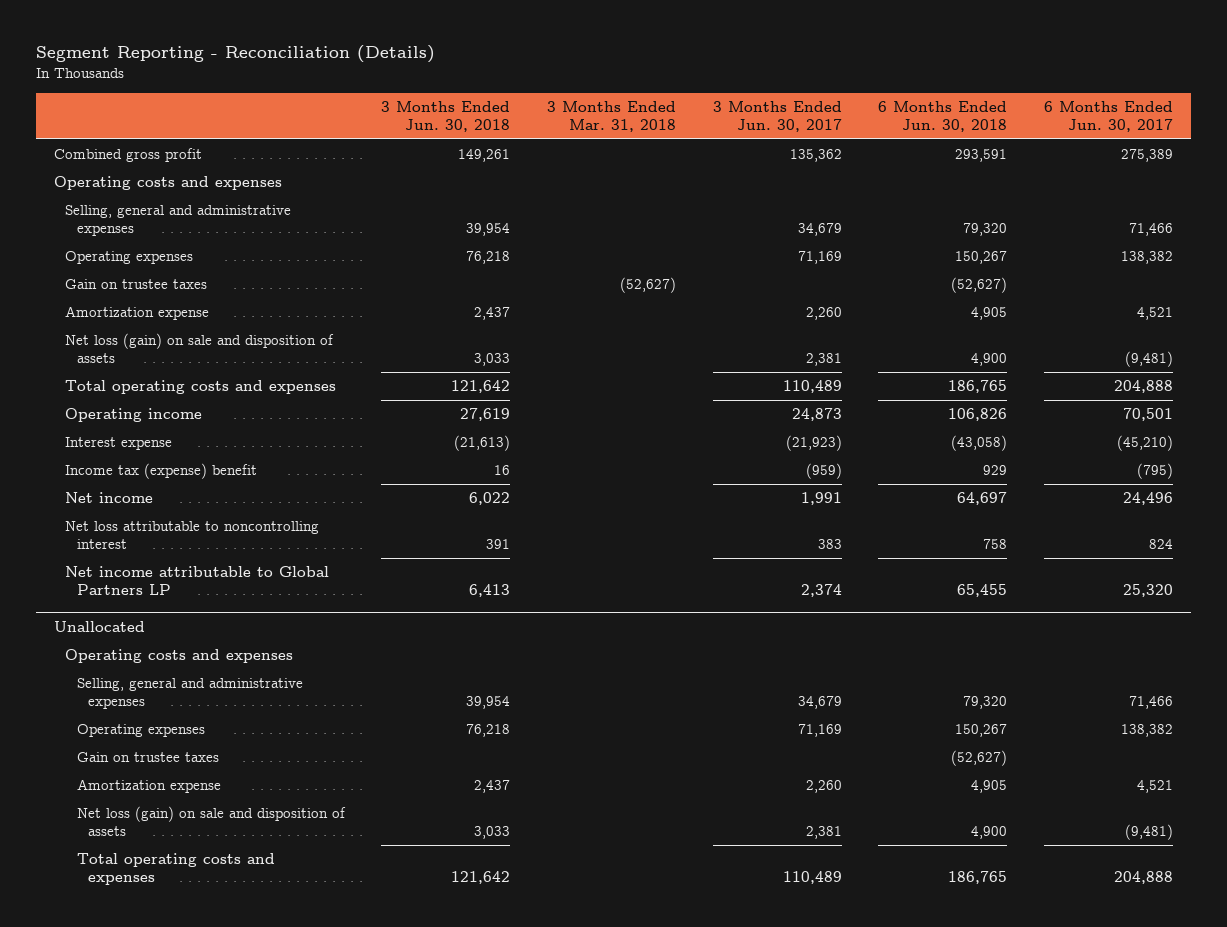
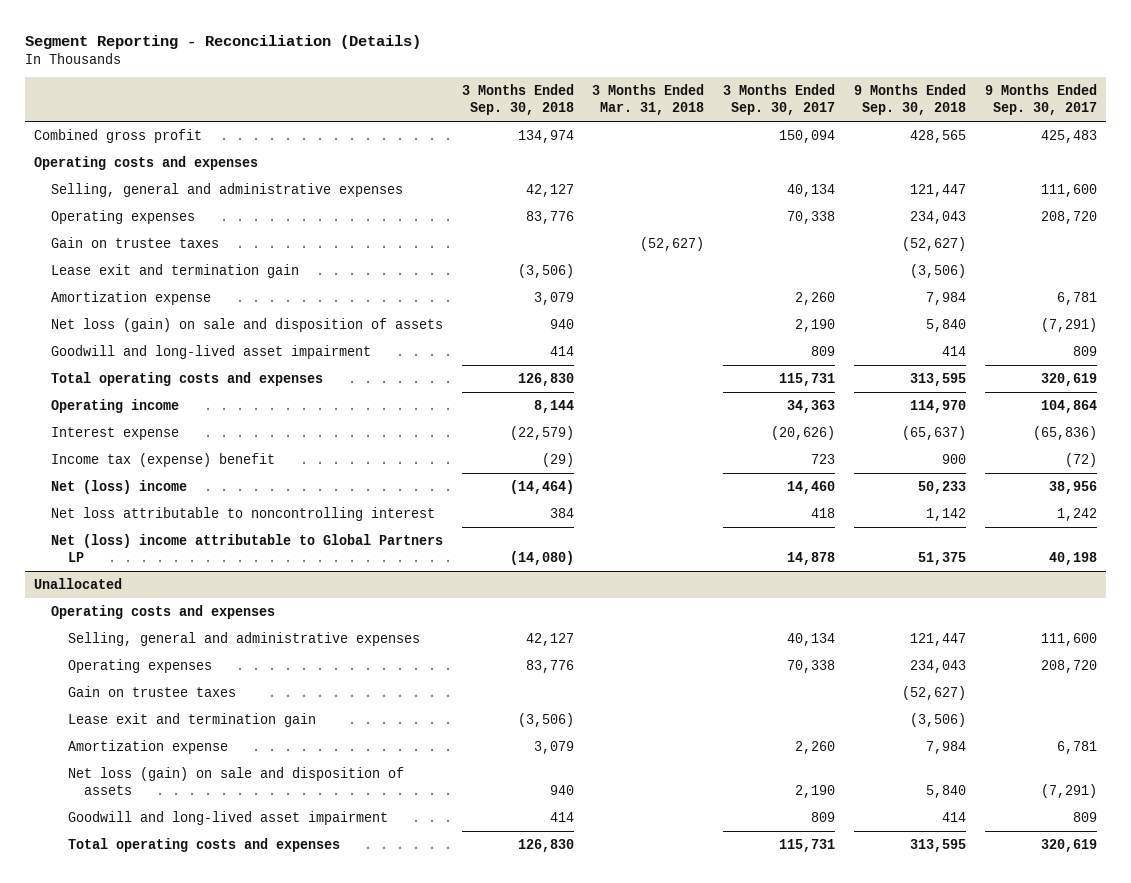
- | 3 Months Ended Jun. 30, 2018 | 3 Months Ended Mar. 31, 2018 | 3 Months Ended Jun. 30, 2017 | 6 Months Ended Jun. 30, 2018 | 6 Months Ended Jun. 30, 2017
+ | 3 Months Ended Sep. 30, 2018 | 3 Months Ended Mar. 31, 2018 | 3 Months Ended Sep. 30, 2017 | 9 Months Ended Sep. 30, 2018 | 9 Months Ended Sep. 30, 2017
+ Lease exit and termination gain | (3,506) | | | (3,506) |
+ Goodwill and long-lived asset impairment | 414 | | 809 | 414 | 809
- Net income | 6,022 | | 1,991 | 64,697 | 24,496
+ Net (loss) income | (14,464) | | 14,460 | 50,233 | 38,956
- Net income attributable to Global Partners LP | 6,413 | | 2,374 | 65,455 | 25,320
+ Net (loss) income attributable to Global Partners LP | (14,080) | | 14,878 | 51,375 | 40,198
@ Unallocated
+ Lease exit and termination gain | (3,506) | | | (3,506) |
+ Goodwill and long-lived asset impairment | 414 | | 809 | 414 | 809

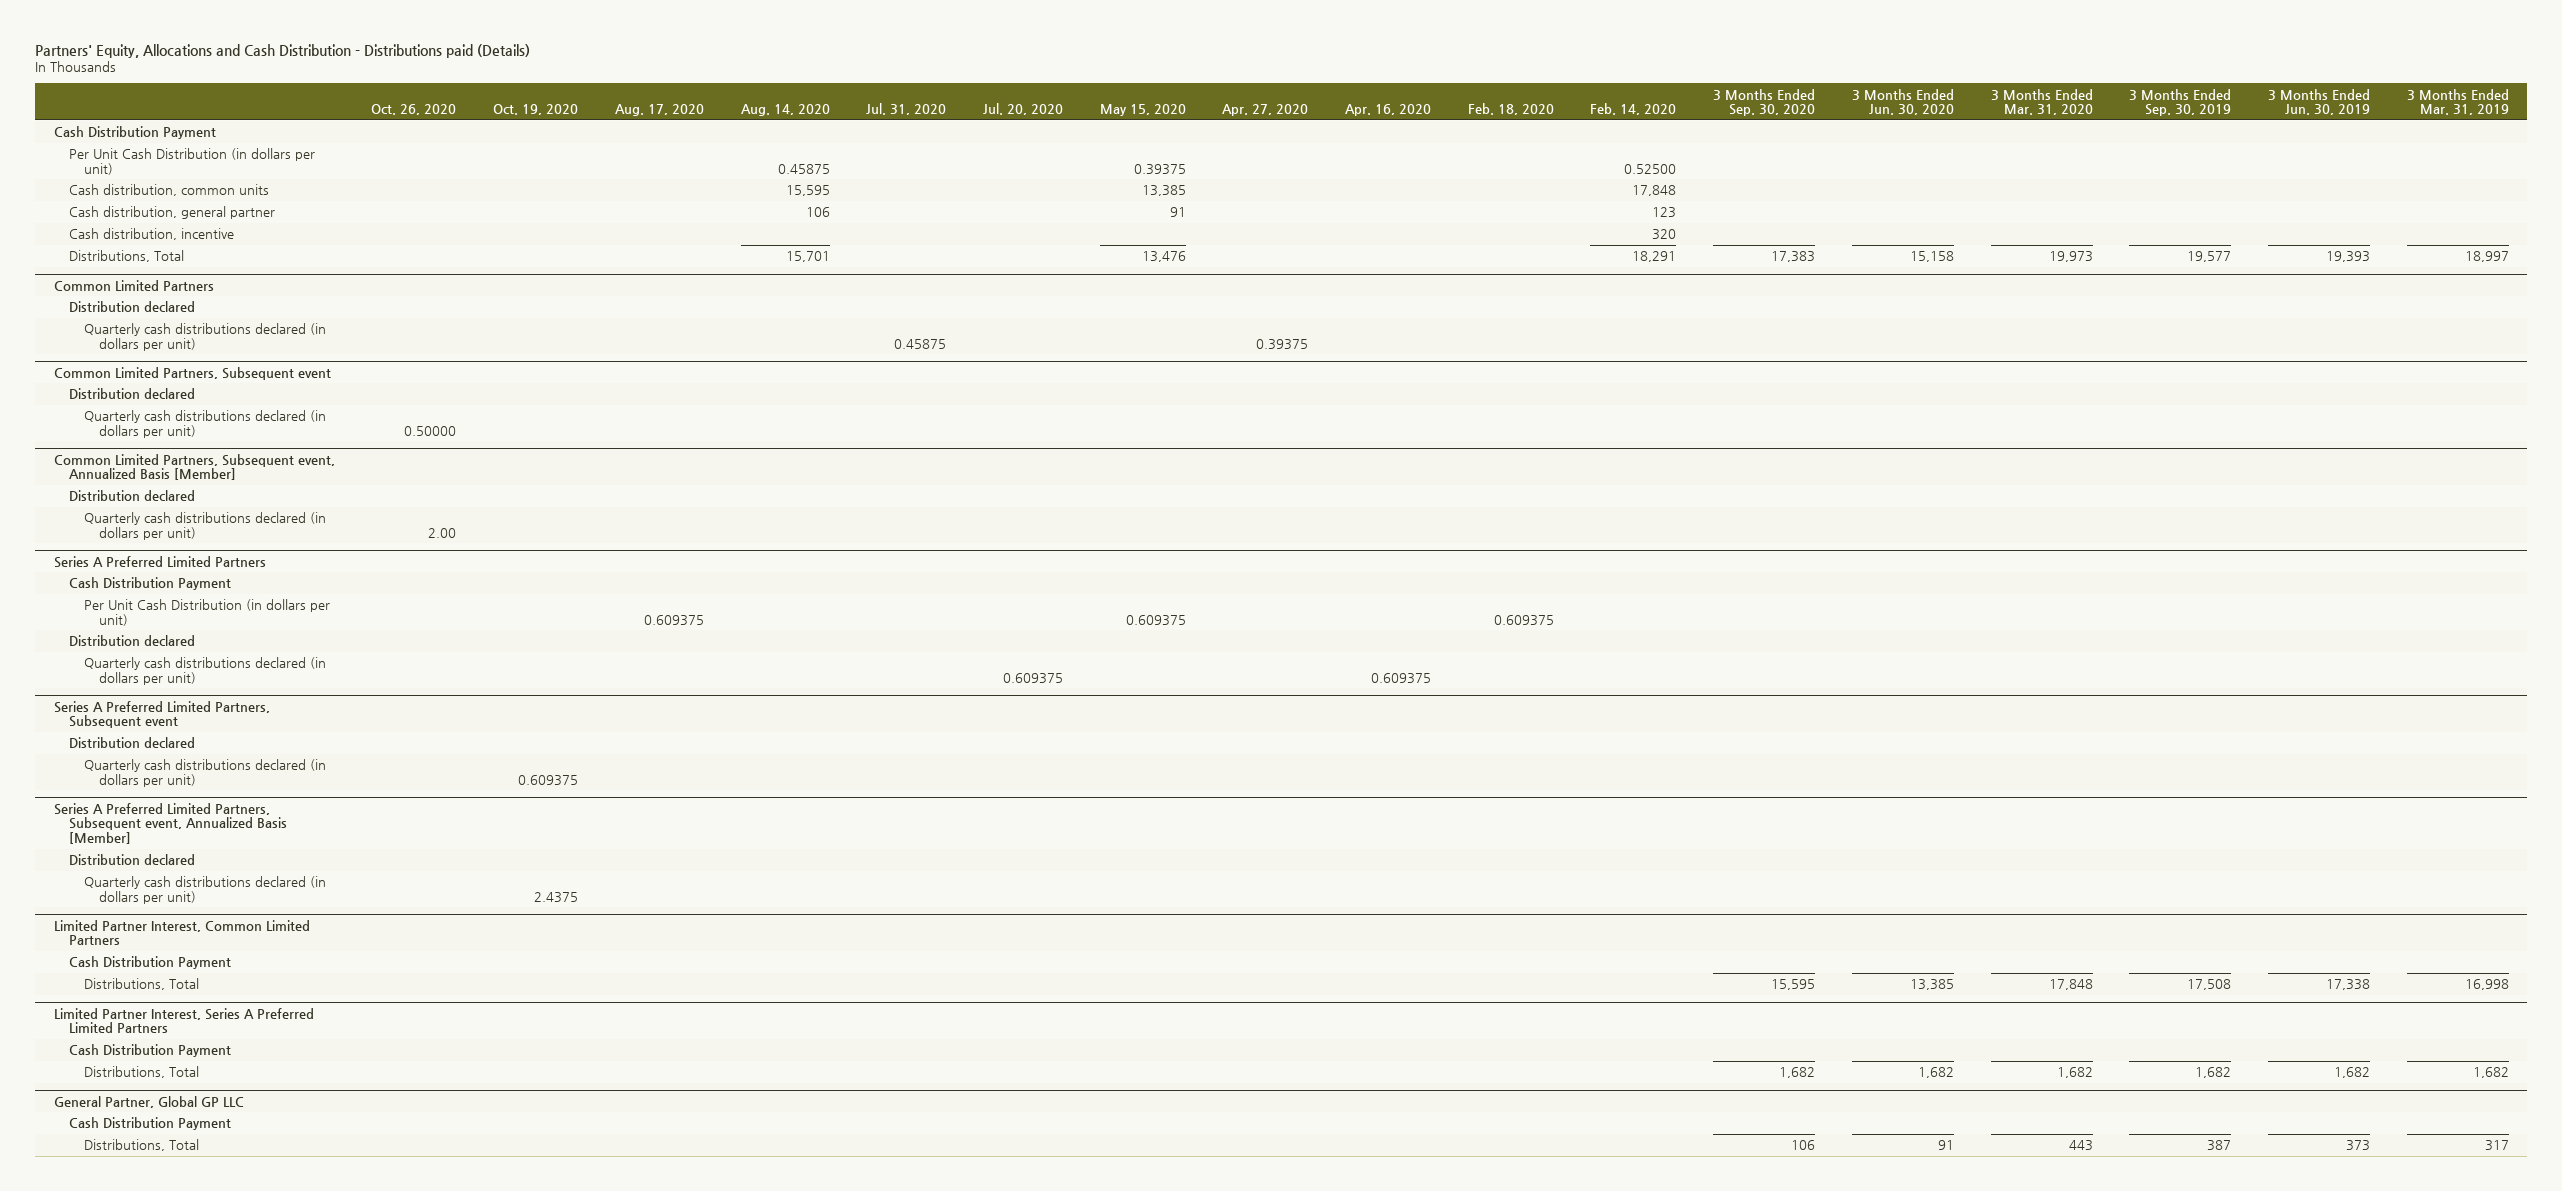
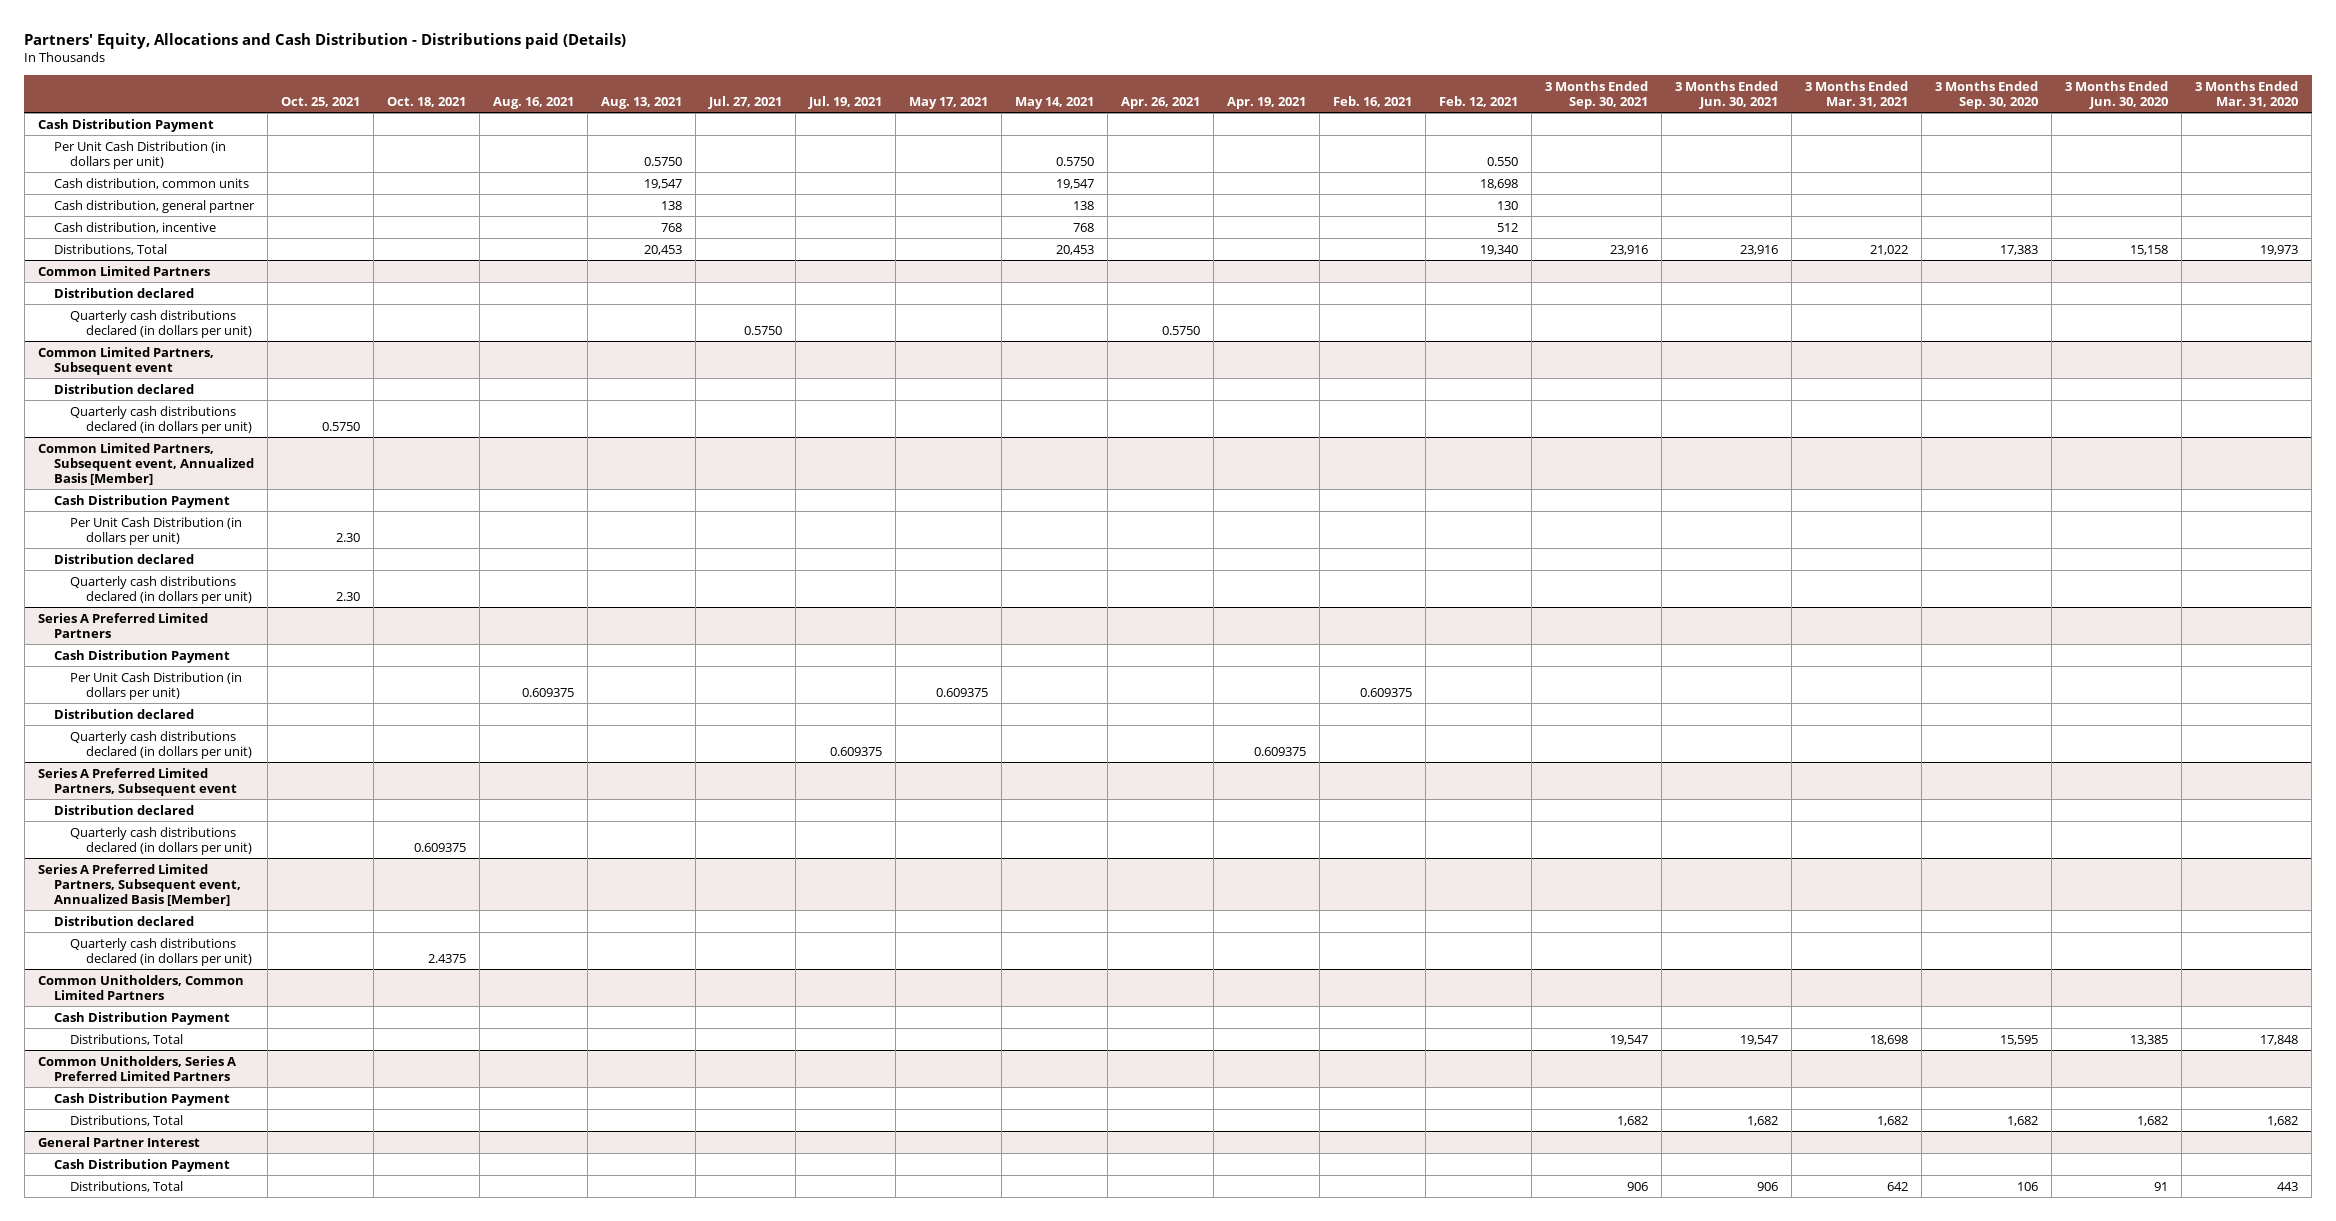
- | Oct. 26, 2020 | Oct. 19, 2020 | Aug. 17, 2020 | Aug. 14, 2020 | Jul. 31, 2020 | Jul. 20, 2020 | May 15, 2020 | Apr. 27, 2020 | Apr. 16, 2020 | Feb. 18, 2020 | Feb. 14, 2020 | 3 Months Ended Sep. 30, 2020 | 3 Months Ended Jun. 30, 2020 | 3 Months Ended Mar. 31, 2020 | 3 Months Ended Sep. 30, 2019 | 3 Months Ended Jun. 30, 2019 | 3 Months Ended Mar. 31, 2019
+ | Oct. 25, 2021 | Oct. 18, 2021 | Aug. 16, 2021 | Aug. 13, 2021 | Jul. 27, 2021 | Jul. 19, 2021 | May 17, 2021 | May 14, 2021 | Apr. 26, 2021 | Apr. 19, 2021 | Feb. 16, 2021 | Feb. 12, 2021 | 3 Months Ended Sep. 30, 2021 | 3 Months Ended Jun. 30, 2021 | 3 Months Ended Mar. 31, 2021 | 3 Months Ended Sep. 30, 2020 | 3 Months Ended Jun. 30, 2020 | 3 Months Ended Mar. 31, 2020
@ Common Limited Partners, Subsequent event, Annualized Basis [Member]
+ Cash Distribution Payment
+ Per Unit Cash Distribution (in dollars per unit) | 2.30 | | | | | | | | | | | | | | | | |
- Limited Partner Interest, Common Limited Partners
+ Common Unitholders, Common Limited Partners
- Limited Partner Interest, Series A Preferred Limited Partners
+ Common Unitholders, Series A Preferred Limited Partners
- General Partner, Global GP LLC
+ General Partner Interest

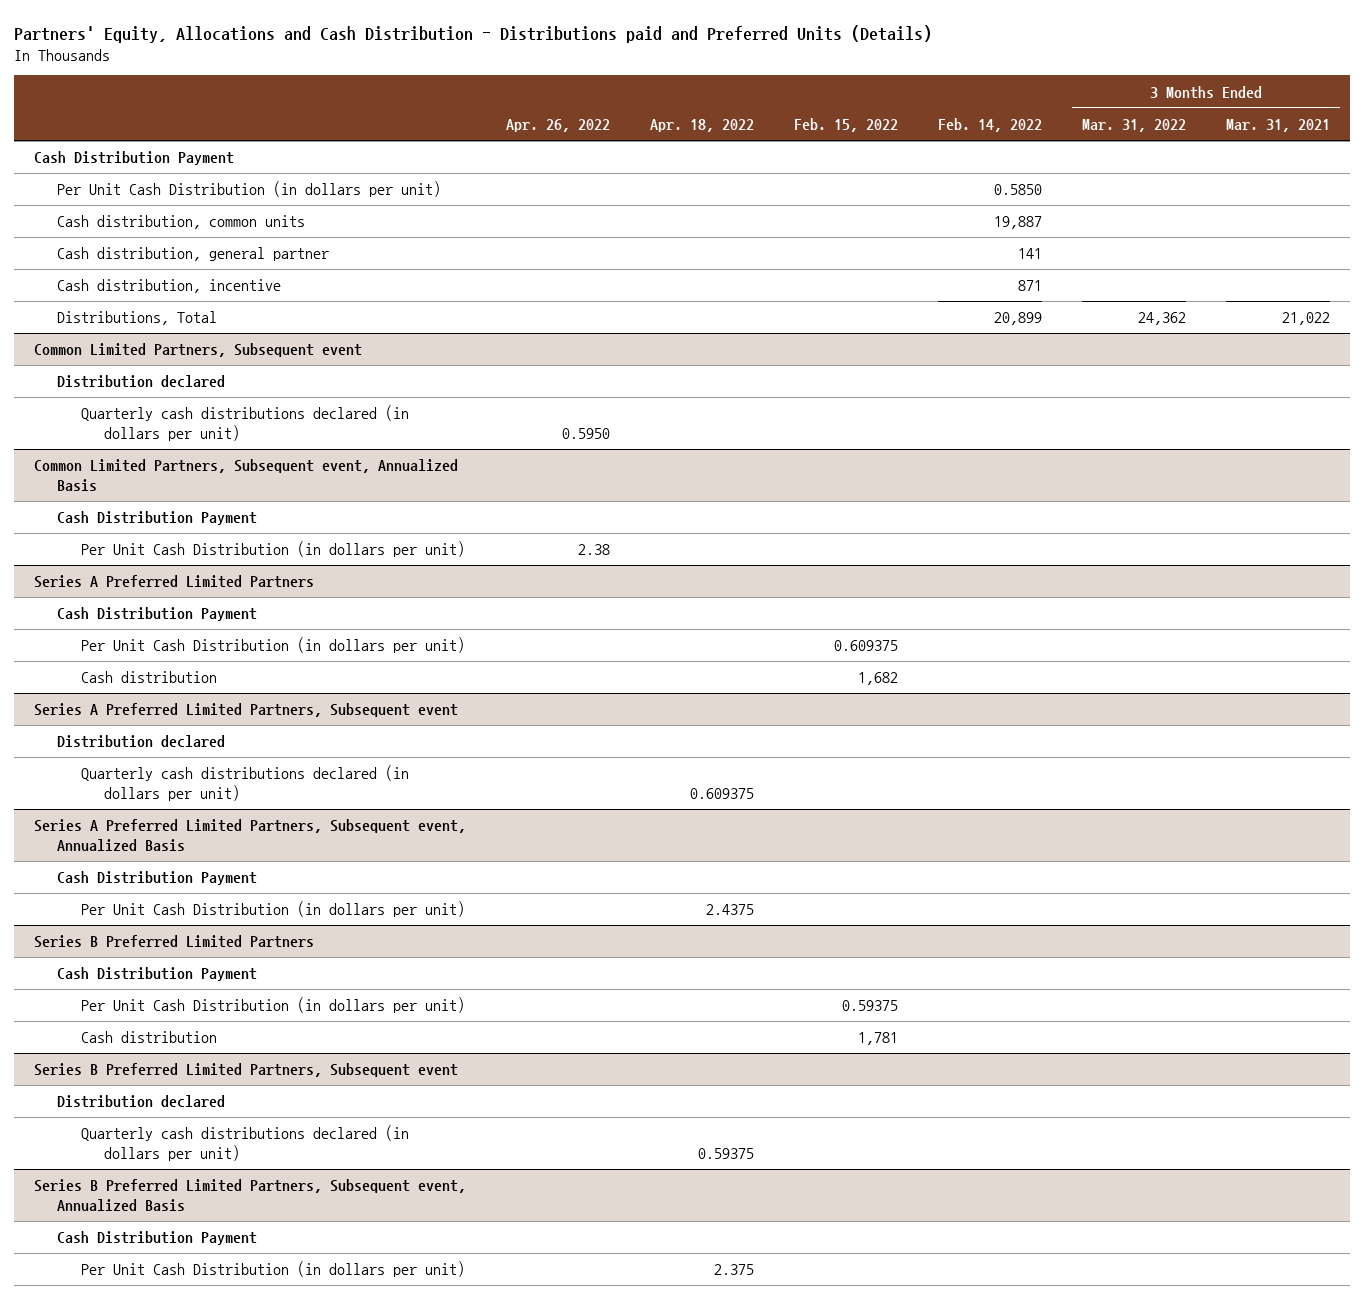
- Partners' Equity, Allocations and Cash Distribution - Distributions paid (Details)
+ Partners' Equity, Allocations and Cash Distribution - Distributions paid and Preferred Units (Details)
- | Oct. 25, 2021 | Oct. 18, 2021 | Aug. 16, 2021 | Aug. 13, 2021 | Jul. 27, 2021 | Jul. 19, 2021 | May 17, 2021 | May 14, 2021 | Apr. 26, 2021 | Apr. 19, 2021 | Feb. 16, 2021 | Feb. 12, 2021 | 3 Months Ended Sep. 30, 2021 | 3 Months Ended Jun. 30, 2021 | 3 Months Ended Mar. 31, 2021 | 3 Months Ended Sep. 30, 2020 | 3 Months Ended Jun. 30, 2020 | 3 Months Ended Mar. 31, 2020
+ | Apr. 26, 2022 | Apr. 18, 2022 | Feb. 15, 2022 | Feb. 14, 2022 | 3 Months Ended Mar. 31, 2022 | 3 Months Ended Mar. 31, 2021
- Common Limited Partners
- Distribution declared
- Quarterly cash distributions declared (in dollars per unit) | | | | | 0.5750 | | | | 0.5750 | | | | | | | | |
- Common Limited Partners, Subsequent event, Annualized Basis [Member]
+ Common Limited Partners, Subsequent event, Annualized Basis
- Distribution declared
- Quarterly cash distributions declared (in dollars per unit) | 2.30 | | | | | | | | | | | | | | | | |
@ Series A Preferred Limited Partners
- Distribution declared
- Quarterly cash distributions declared (in dollars per unit) | | | | | | 0.609375 | | | | 0.609375 | | | | | | | |
+ Cash distribution | | | 1,682 | | |
- Series A Preferred Limited Partners, Subsequent event, Annualized Basis [Member]
- Distribution declared
- Quarterly cash distributions declared (in dollars per unit) | | 2.4375 | | | | | | | | | | | | | | | |
- Common Unitholders, Common Limited Partners
- Cash Distribution Payment
- Distributions, Total | | | | | | | | | | | | | 19,547 | 19,547 | 18,698 | 15,595 | 13,385 | 17,848
- Common Unitholders, Series A Preferred Limited Partners
+ Series A Preferred Limited Partners, Subsequent event, Annualized Basis
+ Cash Distribution Payment
+ Per Unit Cash Distribution (in dollars per unit) | | 2.4375 | | | |
+ Series B Preferred Limited Partners
- Distributions, Total | | | | | | | | | | | | | 1,682 | 1,682 | 1,682 | 1,682 | 1,682 | 1,682
- General Partner Interest
- Cash Distribution Payment
- Distributions, Total | | | | | | | | | | | | | 906 | 906 | 642 | 106 | 91 | 443
+ Per Unit Cash Distribution (in dollars per unit) | | | 0.59375 | | |
+ Cash distribution | | | 1,781 | | |
+ Series B Preferred Limited Partners, Subsequent event
+ Distribution declared
+ Quarterly cash distributions declared (in dollars per unit) | | 0.59375 | | | |
+ Series B Preferred Limited Partners, Subsequent event, Annualized Basis
+ Cash Distribution Payment
+ Per Unit Cash Distribution (in dollars per unit) | | 2.375 | | | |

